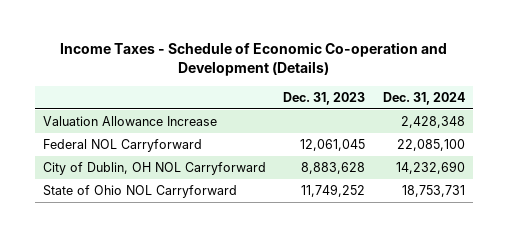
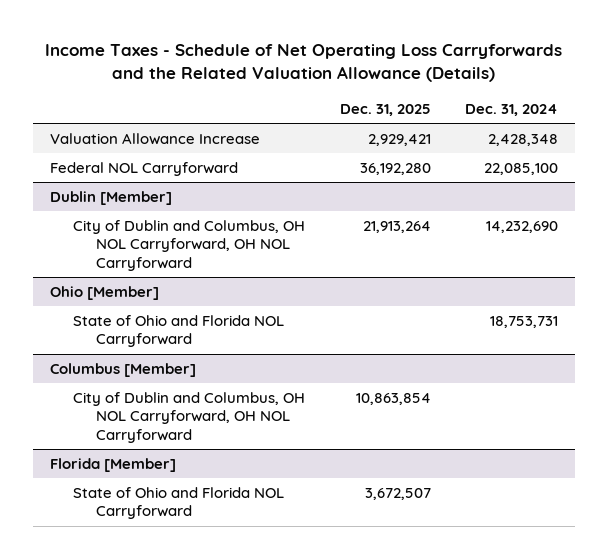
- Income Taxes - Schedule of Economic Co-operation and Development (Details)
+ Income Taxes - Schedule of Net Operating Loss Carryforwards and the Related Valuation Allowance (Details)
- | Dec. 31, 2023 | Dec. 31, 2024
+ | Dec. 31, 2025 | Dec. 31, 2024
- City of Dublin, OH NOL Carryforward | 8,883,628 | 14,232,690
- State of Ohio NOL Carryforward | 11,749,252 | 18,753,731
+ Dublin [Member]
+ City of Dublin and Columbus, OH NOL Carryforward, OH NOL Carryforward | 21,913,264 | 14,232,690
+ Ohio [Member]
+ State of Ohio and Florida NOL Carryforward | | 18,753,731
+ Columbus [Member]
+ City of Dublin and Columbus, OH NOL Carryforward, OH NOL Carryforward | 10,863,854 |
+ Florida [Member]
+ State of Ohio and Florida NOL Carryforward | 3,672,507 |

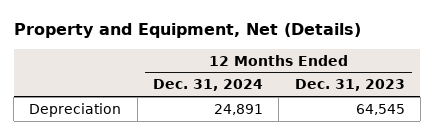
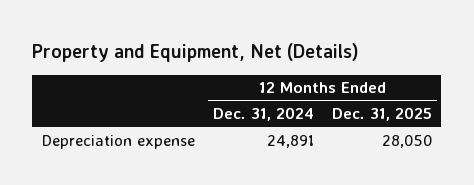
- | 12 Months Ended Dec. 31, 2024 | 12 Months Ended Dec. 31, 2023
+ | 12 Months Ended Dec. 31, 2024 | 12 Months Ended Dec. 31, 2025
- Depreciation | 24,891 | 64,545
+ Depreciation expense | 24,891 | 28,050

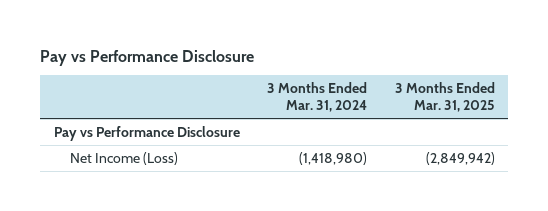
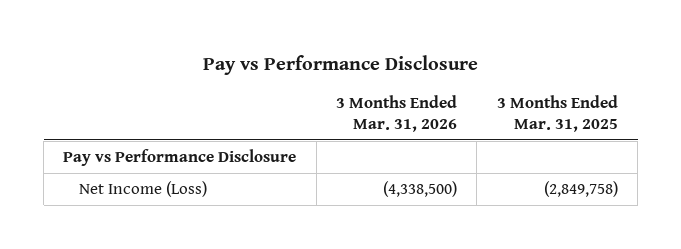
- | 3 Months Ended Mar. 31, 2024 | 3 Months Ended Mar. 31, 2025
+ | 3 Months Ended Mar. 31, 2026 | 3 Months Ended Mar. 31, 2025
- Net Income (Loss) | (1,418,980) | (2,849,942)
+ Net Income (Loss) | (4,338,500) | (2,849,758)

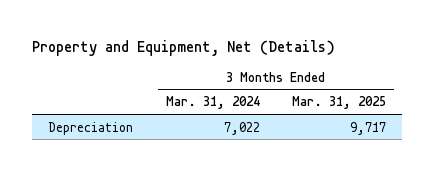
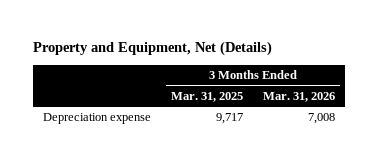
- | 3 Months Ended Mar. 31, 2024 | 3 Months Ended Mar. 31, 2025
+ | 3 Months Ended Mar. 31, 2025 | 3 Months Ended Mar. 31, 2026
- Depreciation | 7,022 | 9,717
+ Depreciation expense | 9,717 | 7,008

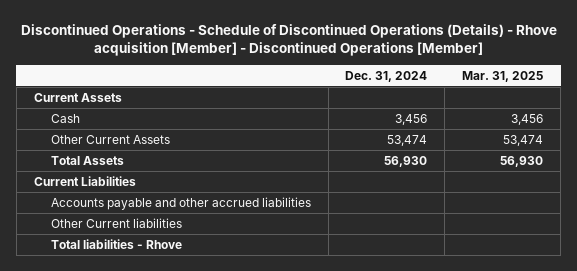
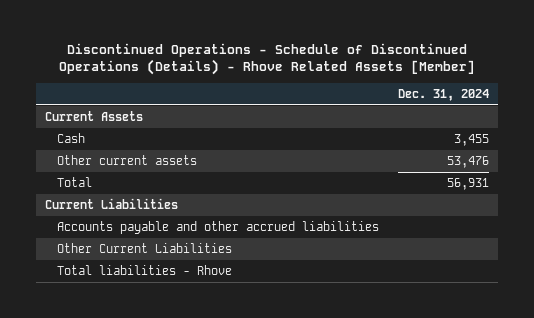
- Discontinued Operations - Schedule of Discontinued Operations (Details) - Rhove acquisition [Member] - Discontinued Operations [Member]
+ Discontinued Operations - Schedule of Discontinued Operations (Details) - Rhove Related Assets [Member]
- | Dec. 31, 2024 | Mar. 31, 2025
+ | Dec. 31, 2024
- Cash | 3,456 | 3,456
- Other Current Assets | 53,474 | 53,474
- Total Assets | 56,930 | 56,930
+ Cash | 3,455
+ Other current assets | 53,476
+ Total | 56,931
- Other Current liabilities
+ Other Current Liabilities

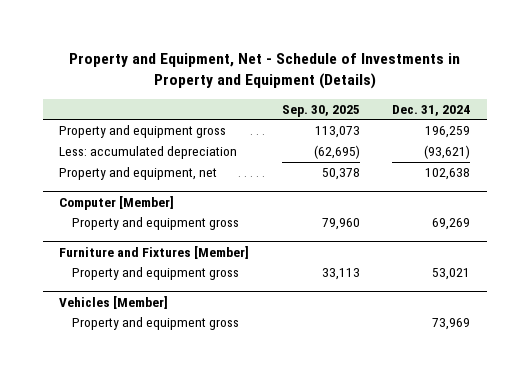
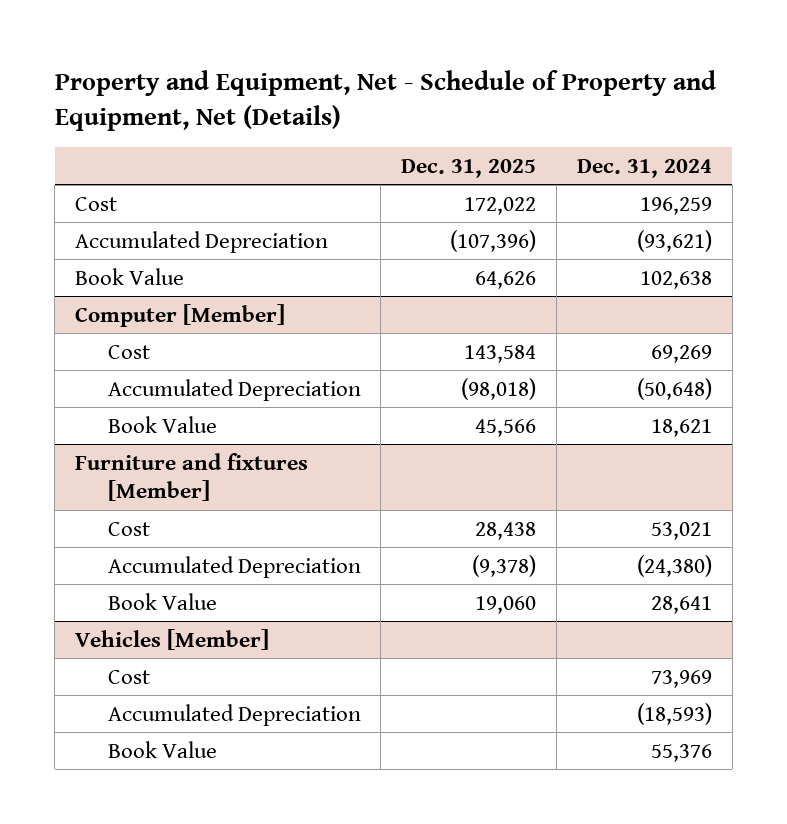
- Property and Equipment, Net - Schedule of Investments in Property and Equipment (Details)
+ Property and Equipment, Net - Schedule of Property and Equipment, Net (Details)
- | Sep. 30, 2025 | Dec. 31, 2024
+ | Dec. 31, 2025 | Dec. 31, 2024
- Property and equipment gross | 113,073 | 196,259
- Less: accumulated depreciation | (62,695) | (93,621)
- Property and equipment, net | 50,378 | 102,638
+ Cost | 172,022 | 196,259
+ Accumulated Depreciation | (107,396) | (93,621)
+ Book Value | 64,626 | 102,638
@ Computer [Member]
- Property and equipment gross | 79,960 | 69,269
- Furniture and Fixtures [Member]
- Property and equipment gross | 33,113 | 53,021
@ Computer [Member]
+ Cost | 143,584 | 69,269
+ Accumulated Depreciation | (98,018) | (50,648)
+ Book Value | 45,566 | 18,621
+ Furniture and fixtures [Member]
+ Cost | 28,438 | 53,021
+ Accumulated Depreciation | (9,378) | (24,380)
+ Book Value | 19,060 | 28,641
@ Vehicles [Member]
- Property and equipment gross | | 73,969
+ Cost | | 73,969
+ Accumulated Depreciation | | (18,593)
+ Book Value | | 55,376

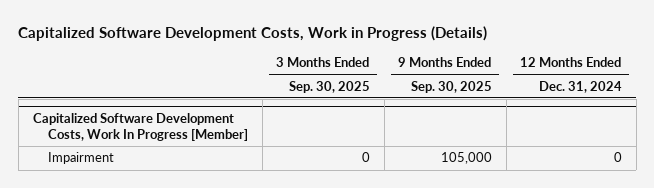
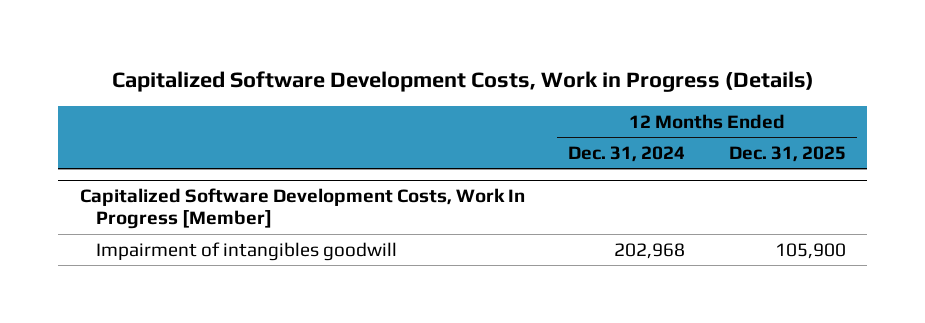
- | 3 Months Ended Sep. 30, 2025 | 9 Months Ended Sep. 30, 2025 | 12 Months Ended Dec. 31, 2024
+ | 12 Months Ended Dec. 31, 2024 | 12 Months Ended Dec. 31, 2025
@ Capitalized Software Development Costs, Work In Progress [Member]
- Impairment | 0 | 105,000 | 0
+ Impairment of intangibles goodwill | 202,968 | 105,900

